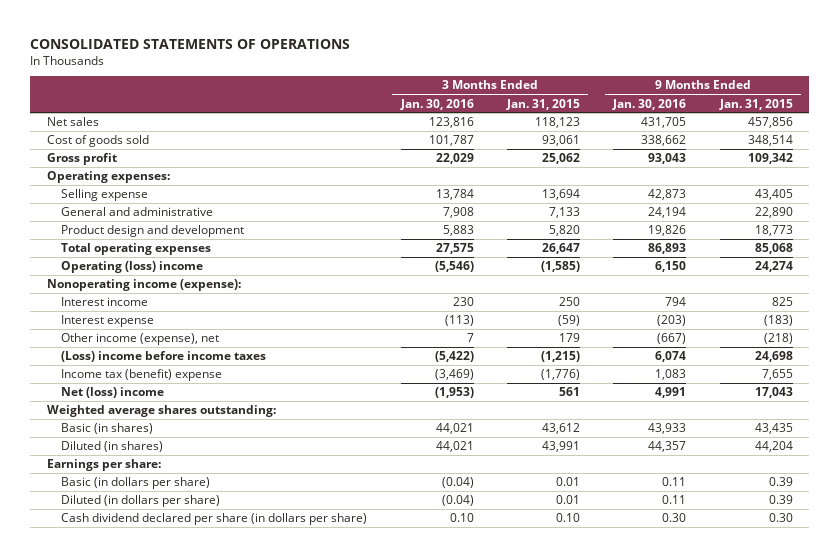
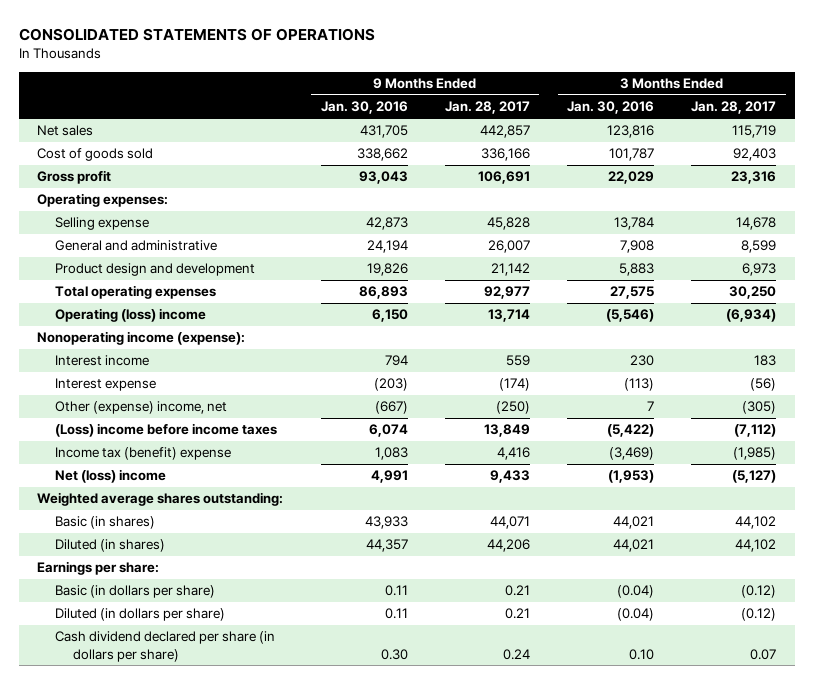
- | 3 Months Ended Jan. 30, 2016 | 3 Months Ended Jan. 31, 2015 | 9 Months Ended Jan. 30, 2016 | 9 Months Ended Jan. 31, 2015
+ | 9 Months Ended Jan. 30, 2016 | 9 Months Ended Jan. 28, 2017 | 3 Months Ended Jan. 30, 2016 | 3 Months Ended Jan. 28, 2017
- Other income (expense), net | 7 | 179 | (667) | (218)
+ Other (expense) income, net | (667) | (250) | 7 | (305)

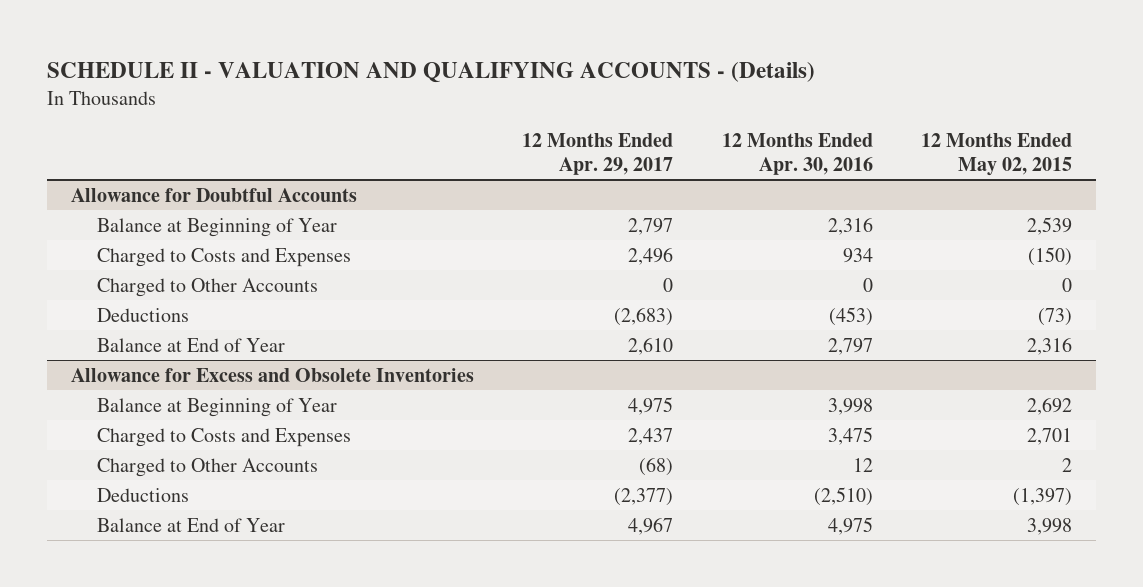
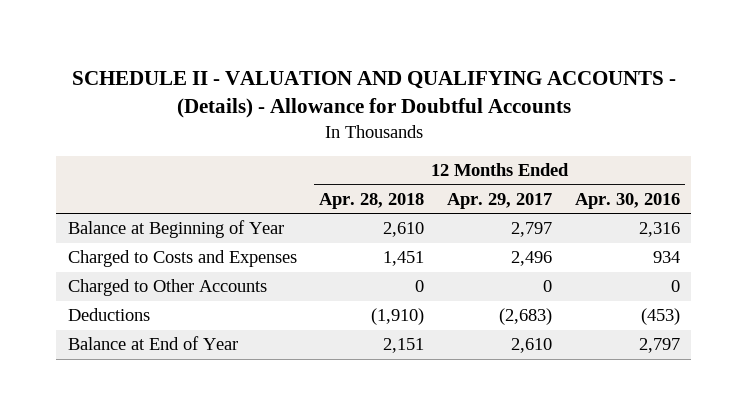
- SCHEDULE II - VALUATION AND QUALIFYING ACCOUNTS - (Details)
+ SCHEDULE II - VALUATION AND QUALIFYING ACCOUNTS - (Details) - Allowance for Doubtful Accounts
- | 12 Months Ended Apr. 29, 2017 | 12 Months Ended Apr. 30, 2016 | 12 Months Ended May 02, 2015
+ | 12 Months Ended Apr. 28, 2018 | 12 Months Ended Apr. 29, 2017 | 12 Months Ended Apr. 30, 2016
- Allowance for Doubtful Accounts
- Allowance for Excess and Obsolete Inventories
- Balance at Beginning of Year | 4,975 | 3,998 | 2,692
- Charged to Costs and Expenses | 2,437 | 3,475 | 2,701
- Charged to Other Accounts | (68) | 12 | 2
- Deductions | (2,377) | (2,510) | (1,397)
- Balance at End of Year | 4,967 | 4,975 | 3,998

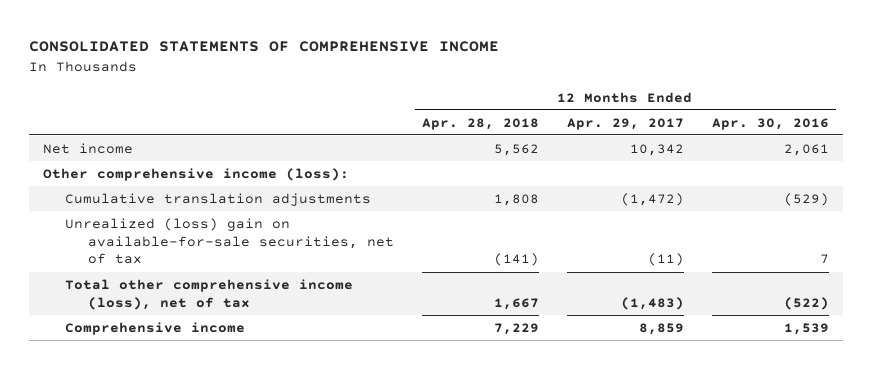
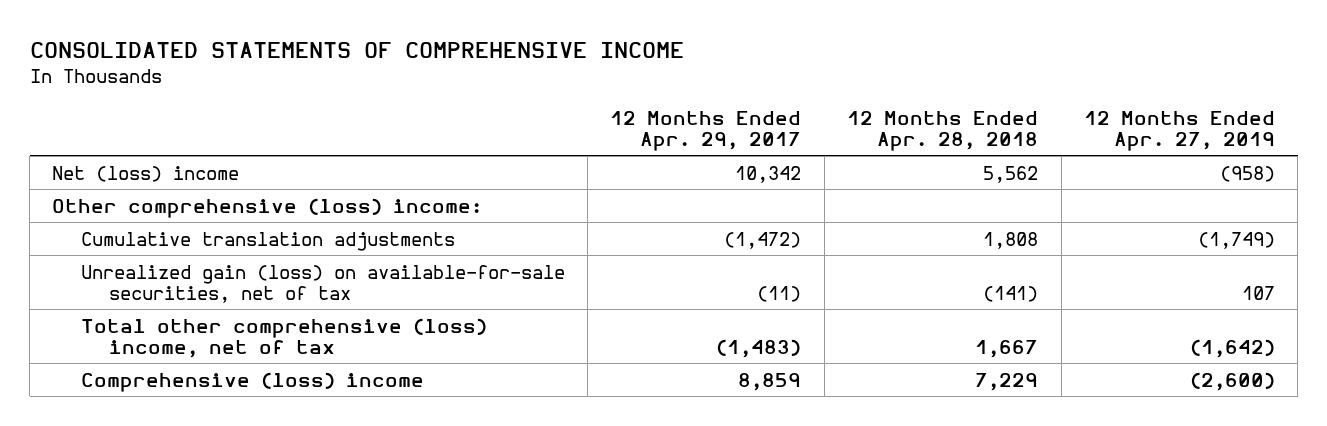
- | 12 Months Ended Apr. 28, 2018 | 12 Months Ended Apr. 29, 2017 | 12 Months Ended Apr. 30, 2016
+ | 12 Months Ended Apr. 29, 2017 | 12 Months Ended Apr. 28, 2018 | 12 Months Ended Apr. 27, 2019
- Net income | 5,562 | 10,342 | 2,061
- Other comprehensive income (loss):
+ Net (loss) income | 10,342 | 5,562 | (958)
+ Other comprehensive (loss) income:
- Unrealized (loss) gain on available-for-sale securities, net of tax | (141) | (11) | 7
- Total other comprehensive income (loss), net of tax | 1,667 | (1,483) | (522)
- Comprehensive income | 7,229 | 8,859 | 1,539
+ Unrealized gain (loss) on available-for-sale securities, net of tax | (11) | (141) | 107
+ Total other comprehensive (loss) income, net of tax | (1,483) | 1,667 | (1,642)
+ Comprehensive (loss) income | 8,859 | 7,229 | (2,600)

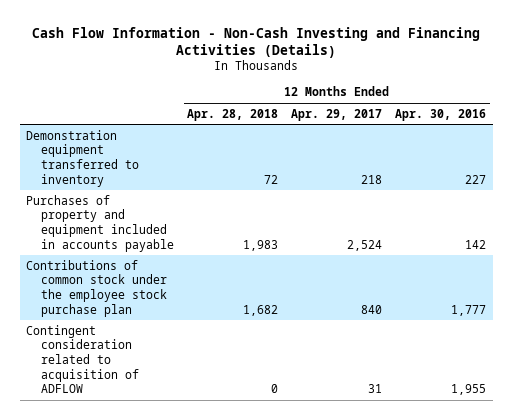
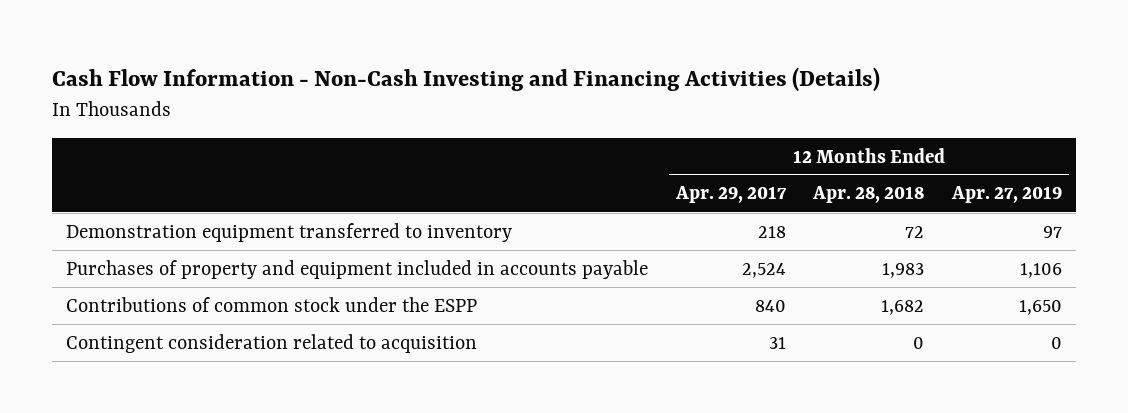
- | 12 Months Ended Apr. 28, 2018 | 12 Months Ended Apr. 29, 2017 | 12 Months Ended Apr. 30, 2016
+ | 12 Months Ended Apr. 29, 2017 | 12 Months Ended Apr. 28, 2018 | 12 Months Ended Apr. 27, 2019
- Contributions of common stock under the employee stock purchase plan | 1,682 | 840 | 1,777
- Contingent consideration related to acquisition of ADFLOW | 0 | 31 | 1,955
+ Contributions of common stock under the ESPP | 840 | 1,682 | 1,650
+ Contingent consideration related to acquisition | 31 | 0 | 0

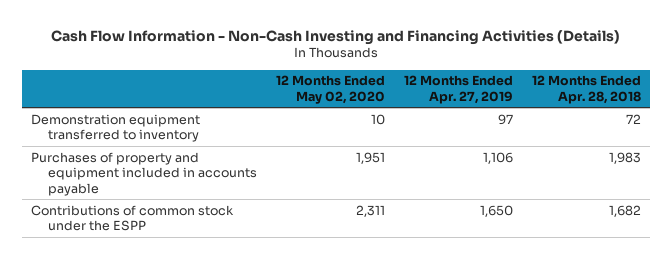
- | 12 Months Ended Apr. 29, 2017 | 12 Months Ended Apr. 28, 2018 | 12 Months Ended Apr. 27, 2019
+ | 12 Months Ended May 02, 2020 | 12 Months Ended Apr. 27, 2019 | 12 Months Ended Apr. 28, 2018
- Contingent consideration related to acquisition | 31 | 0 | 0

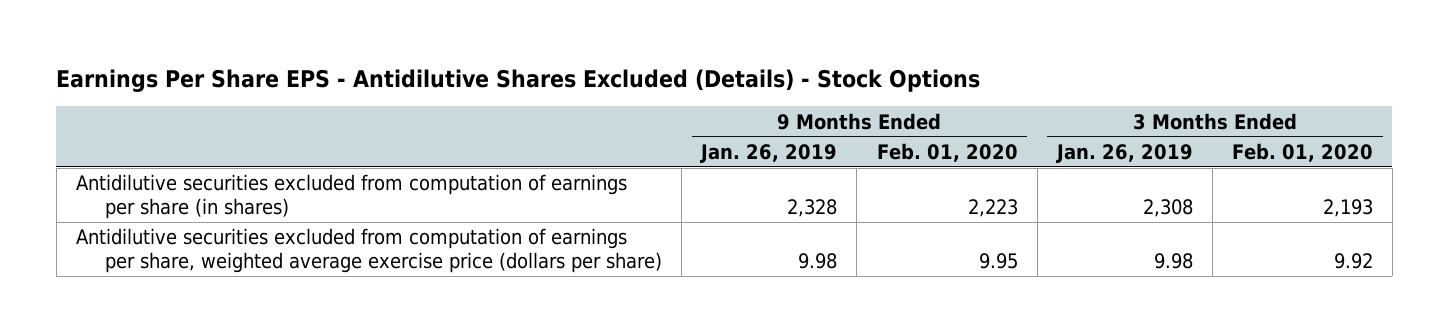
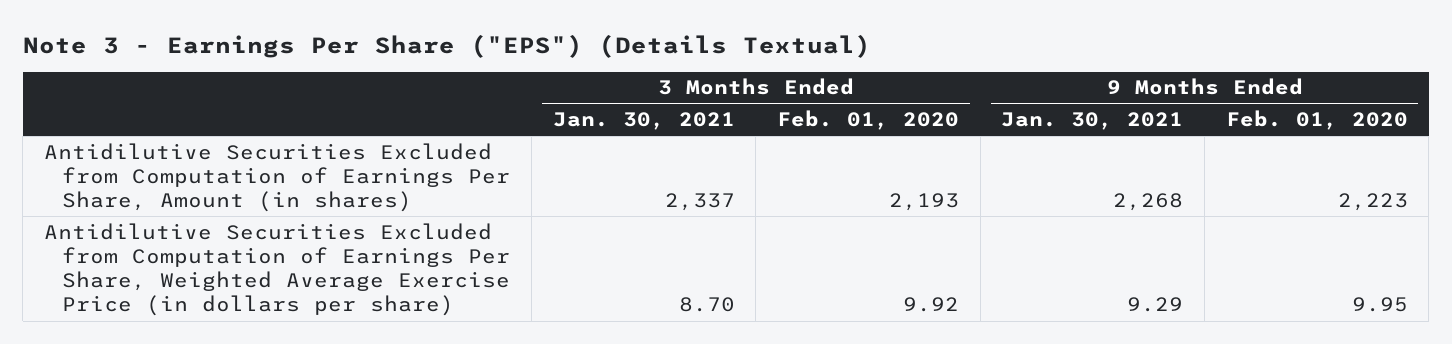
- Earnings Per Share EPS - Antidilutive Shares Excluded (Details) - Stock Options
+ Note 3 - Earnings Per Share ("EPS") (Details Textual)
- | 9 Months Ended Jan. 26, 2019 | 9 Months Ended Feb. 01, 2020 | 3 Months Ended Jan. 26, 2019 | 3 Months Ended Feb. 01, 2020
+ | 3 Months Ended Jan. 30, 2021 | 3 Months Ended Feb. 01, 2020 | 9 Months Ended Jan. 30, 2021 | 9 Months Ended Feb. 01, 2020
- Antidilutive securities excluded from computation of earnings per share (in shares) | 2,328 | 2,223 | 2,308 | 2,193
- Antidilutive securities excluded from computation of earnings per share, weighted average exercise price (dollars per share) | 9.98 | 9.95 | 9.98 | 9.92
+ Antidilutive Securities Excluded from Computation of Earnings Per Share, Amount (in shares) | 2,337 | 2,193 | 2,268 | 2,223
+ Antidilutive Securities Excluded from Computation of Earnings Per Share, Weighted Average Exercise Price (in dollars per share) | 8.70 | 9.92 | 9.29 | 9.95

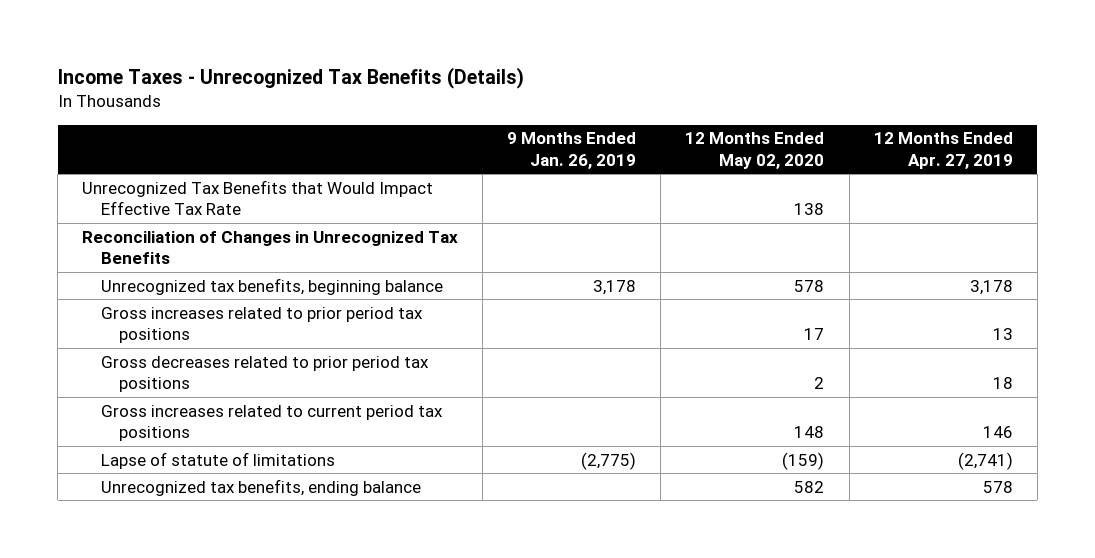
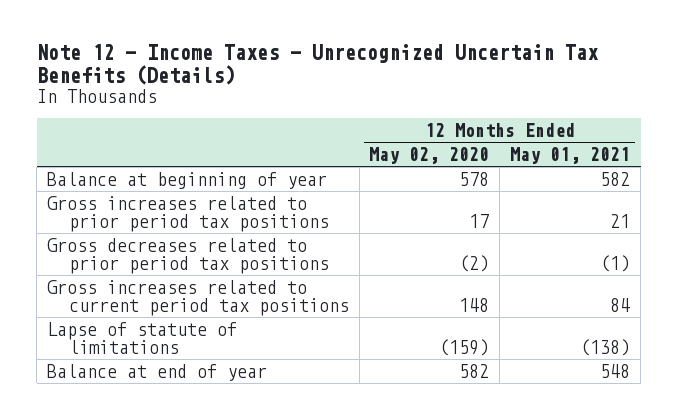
- Income Taxes - Unrecognized Tax Benefits (Details)
+ Note 12 - Income Taxes - Unrecognized Uncertain Tax Benefits (Details)
- | 9 Months Ended Jan. 26, 2019 | 12 Months Ended May 02, 2020 | 12 Months Ended Apr. 27, 2019
+ | 12 Months Ended May 02, 2020 | 12 Months Ended May 01, 2021
- Unrecognized Tax Benefits that Would Impact Effective Tax Rate | | 138 |
- Reconciliation of Changes in Unrecognized Tax Benefits
- Unrecognized tax benefits, beginning balance | 3,178 | 578 | 3,178
+ Balance at beginning of year | 578 | 582
- Gross decreases related to prior period tax positions | | 2 | 18
+ Gross decreases related to prior period tax positions | (2) | (1)
- Unrecognized tax benefits, ending balance | | 582 | 578
+ Balance at end of year | 582 | 548

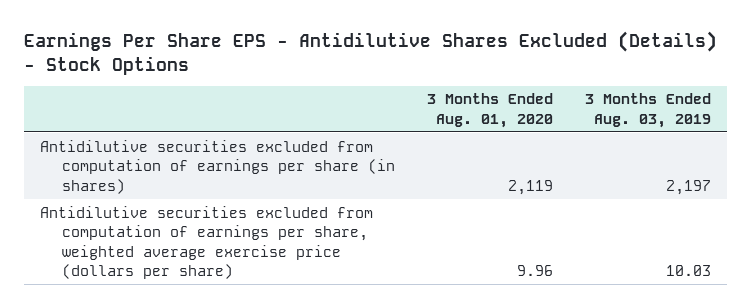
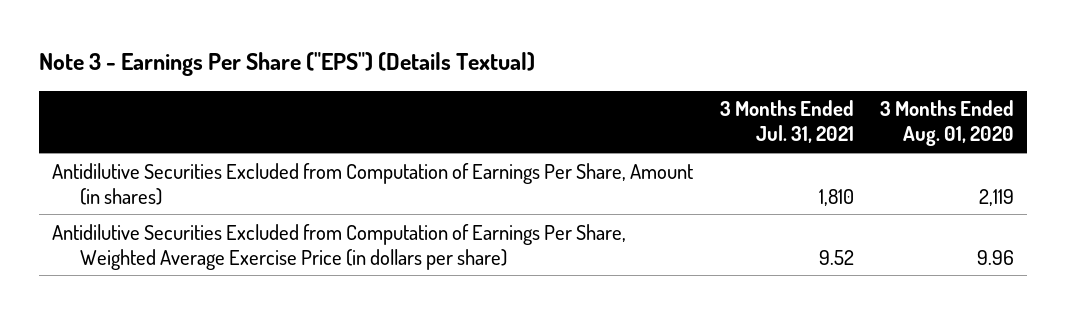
- Earnings Per Share EPS - Antidilutive Shares Excluded (Details) - Stock Options
+ Note 3 - Earnings Per Share ("EPS") (Details Textual)
- | 3 Months Ended Aug. 01, 2020 | 3 Months Ended Aug. 03, 2019
+ | 3 Months Ended Jul. 31, 2021 | 3 Months Ended Aug. 01, 2020
- Antidilutive securities excluded from computation of earnings per share (in shares) | 2,119 | 2,197
- Antidilutive securities excluded from computation of earnings per share, weighted average exercise price (dollars per share) | 9.96 | 10.03
+ Antidilutive Securities Excluded from Computation of Earnings Per Share, Amount (in shares) | 1,810 | 2,119
+ Antidilutive Securities Excluded from Computation of Earnings Per Share, Weighted Average Exercise Price (in dollars per share) | 9.52 | 9.96

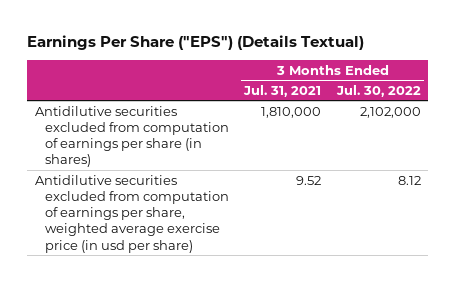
- Note 3 - Earnings Per Share ("EPS") (Details Textual)
+ Earnings Per Share ("EPS") (Details Textual)
- | 3 Months Ended Jul. 31, 2021 | 3 Months Ended Aug. 01, 2020
+ | 3 Months Ended Jul. 31, 2021 | 3 Months Ended Jul. 30, 2022
- Antidilutive Securities Excluded from Computation of Earnings Per Share, Amount (in shares) | 1,810 | 2,119
- Antidilutive Securities Excluded from Computation of Earnings Per Share, Weighted Average Exercise Price (in dollars per share) | 9.52 | 9.96
+ Antidilutive securities excluded from computation of earnings per share (in shares) | 1,810,000 | 2,102,000
+ Antidilutive securities excluded from computation of earnings per share, weighted average exercise price (in usd per share) | 9.52 | 8.12

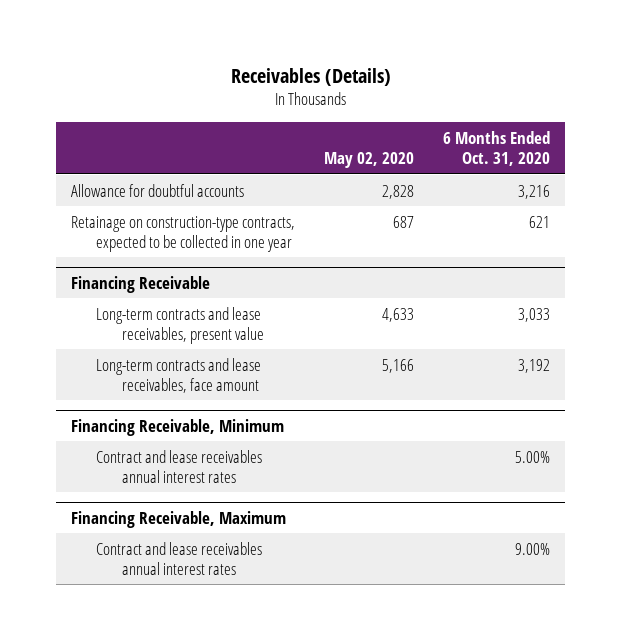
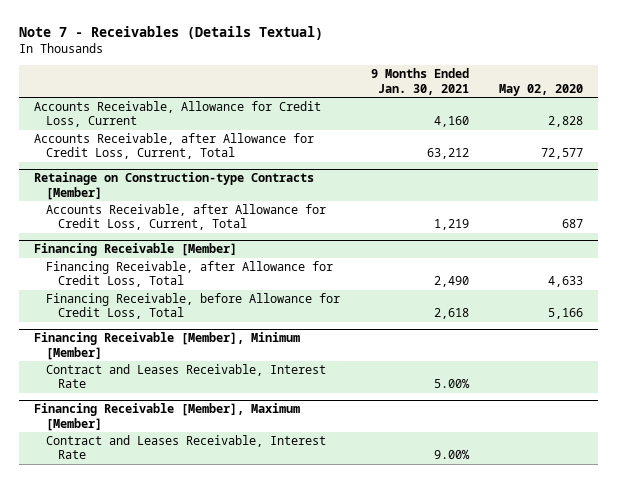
- Receivables (Details)
+ Note 7 - Receivables (Details Textual)
- | May 02, 2020 | 6 Months Ended Oct. 31, 2020
+ | 9 Months Ended Jan. 30, 2021 | May 02, 2020
- Allowance for doubtful accounts | 2,828 | 3,216
- Retainage on construction-type contracts, expected to be collected in one year | 687 | 621
- Financing Receivable
- Long-term contracts and lease receivables, present value | 4,633 | 3,033
- Long-term contracts and lease receivables, face amount | 5,166 | 3,192
- Financing Receivable, Minimum
- Contract and lease receivables annual interest rates | | 5.00%
- Financing Receivable, Maximum
- Contract and lease receivables annual interest rates | | 9.00%
+ Accounts Receivable, Allowance for Credit Loss, Current | 4,160 | 2,828
+ Accounts Receivable, after Allowance for Credit Loss, Current, Total | 63,212 | 72,577
+ Retainage on Construction-type Contracts [Member]
+ Accounts Receivable, after Allowance for Credit Loss, Current, Total | 1,219 | 687
+ Financing Receivable [Member]
+ Financing Receivable, after Allowance for Credit Loss, Total | 2,490 | 4,633
+ Financing Receivable, before Allowance for Credit Loss, Total | 2,618 | 5,166
+ Financing Receivable [Member], Minimum [Member]
+ Contract and Leases Receivable, Interest Rate | 5.00% |
+ Financing Receivable [Member], Maximum [Member]
+ Contract and Leases Receivable, Interest Rate | 9.00% |

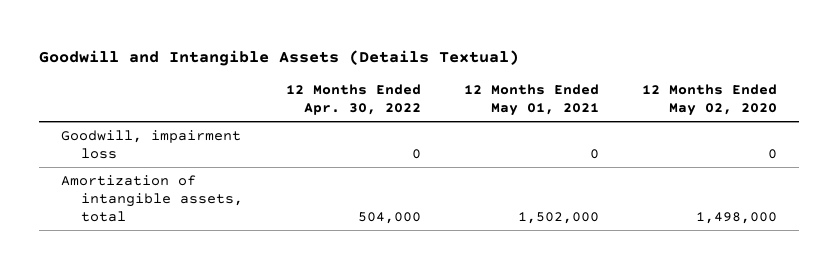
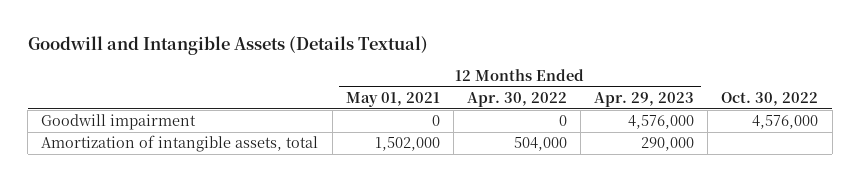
- | 12 Months Ended Apr. 30, 2022 | 12 Months Ended May 01, 2021 | 12 Months Ended May 02, 2020
+ | 12 Months Ended May 01, 2021 | 12 Months Ended Apr. 30, 2022 | 12 Months Ended Apr. 29, 2023 | Oct. 30, 2022
- Goodwill, impairment loss | 0 | 0 | 0
+ Goodwill impairment | 0 | 0 | 4,576,000 | 4,576,000

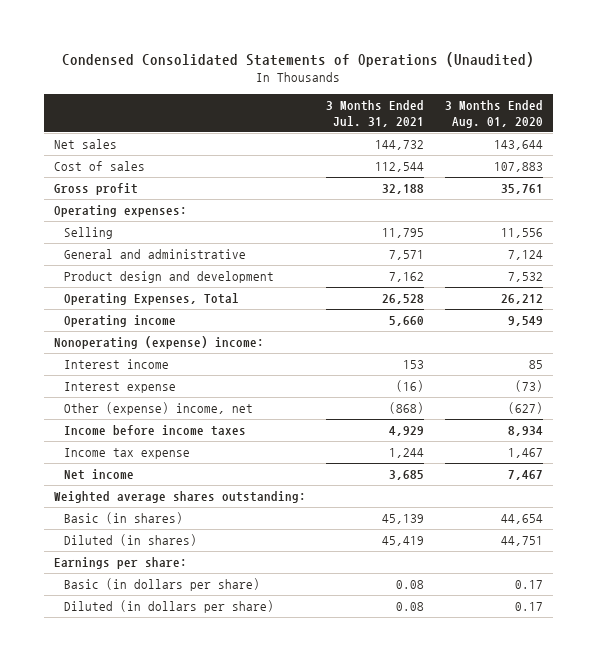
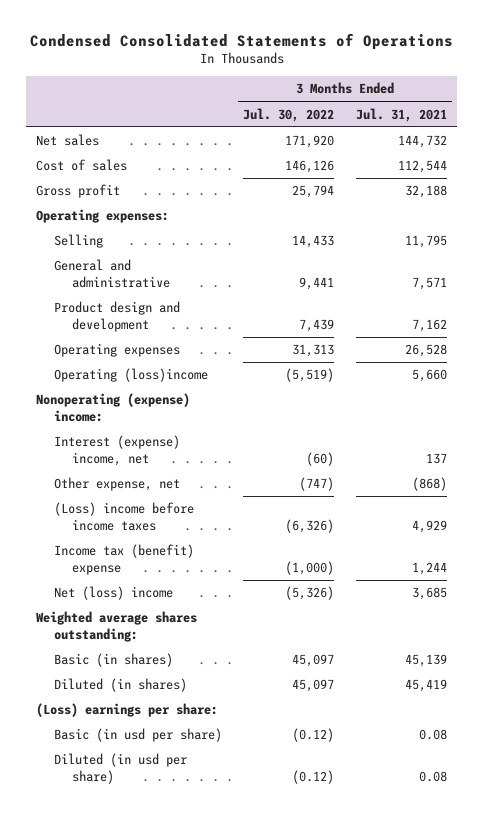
- Condensed Consolidated Statements of Operations (Unaudited)
+ Condensed Consolidated Statements of Operations
- | 3 Months Ended Jul. 31, 2021 | 3 Months Ended Aug. 01, 2020
+ | 3 Months Ended Jul. 30, 2022 | 3 Months Ended Jul. 31, 2021
- Operating Expenses, Total | 26,528 | 26,212
- Operating income | 5,660 | 9,549
+ Operating expenses | 31,313 | 26,528
+ Operating (loss)income | (5,519) | 5,660
- Interest income | 153 | 85
- Interest expense | (16) | (73)
- Other (expense) income, net | (868) | (627)
- Income before income taxes | 4,929 | 8,934
- Income tax expense | 1,244 | 1,467
- Net income | 3,685 | 7,467
+ Interest (expense) income, net | (60) | 137
+ Other expense, net | (747) | (868)
+ (Loss) income before income taxes | (6,326) | 4,929
+ Income tax (benefit) expense | (1,000) | 1,244
+ Net (loss) income | (5,326) | 3,685
- Earnings per share:
- Basic (in dollars per share) | 0.08 | 0.17
- Diluted (in dollars per share) | 0.08 | 0.17
+ (Loss) earnings per share:
+ Basic (in usd per share) | (0.12) | 0.08
+ Diluted (in usd per share) | (0.12) | 0.08

